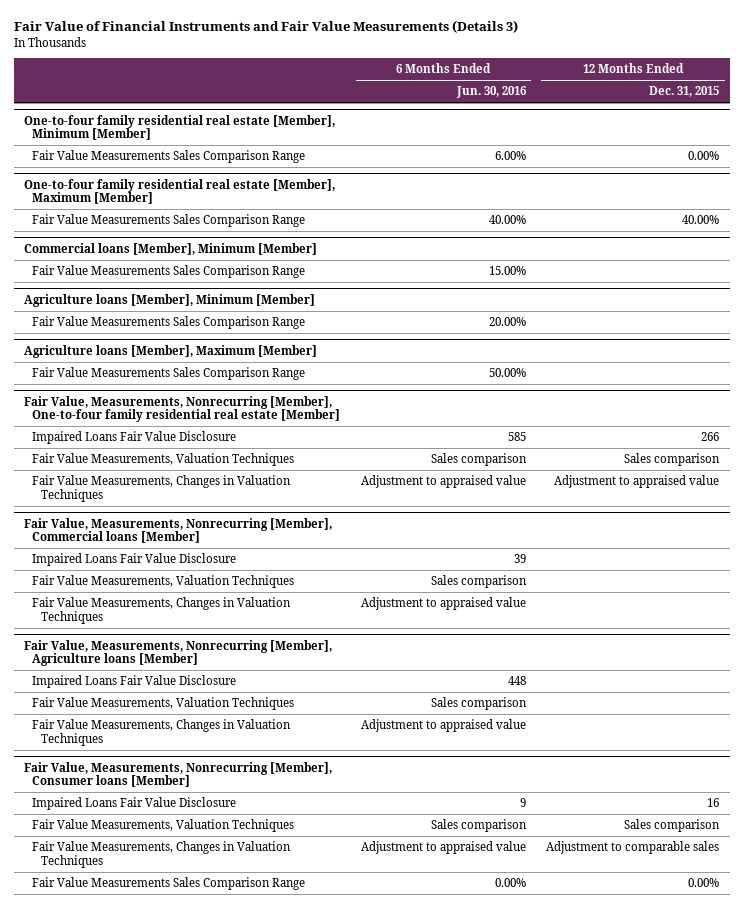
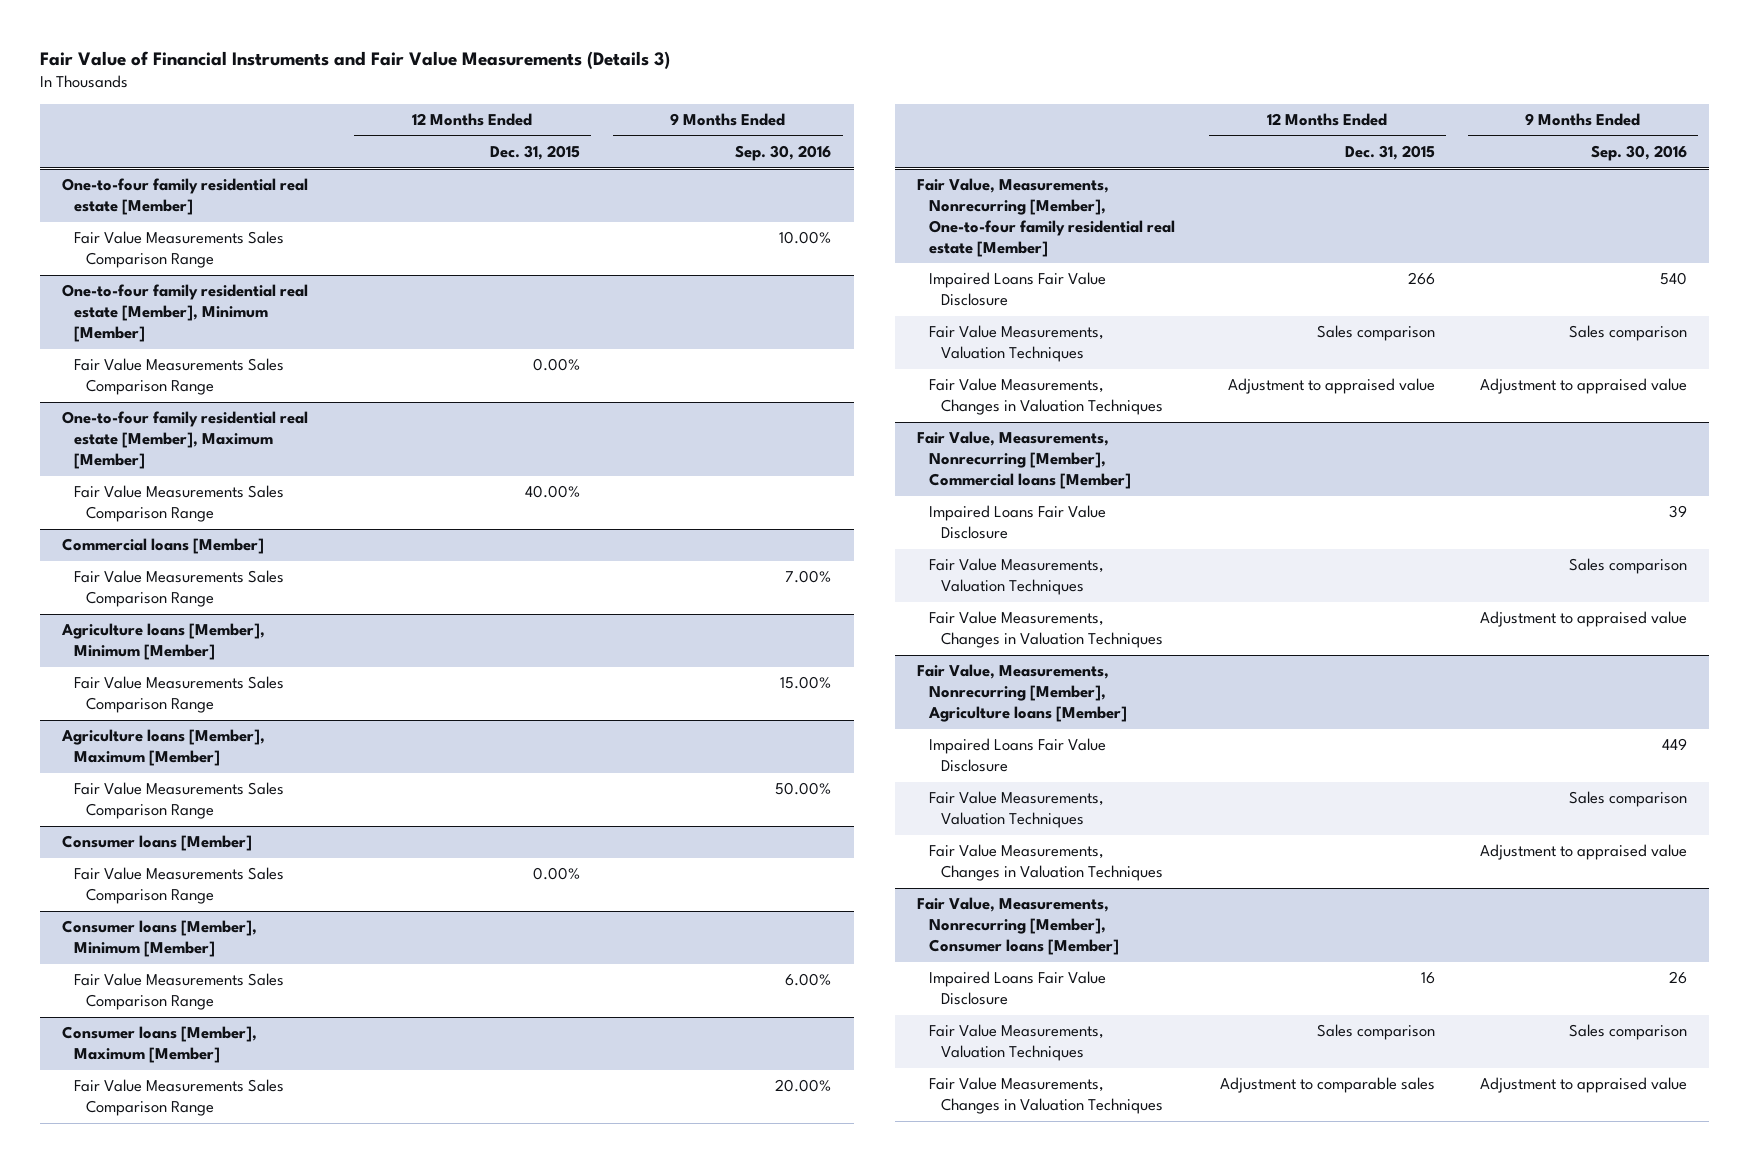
- | 6 Months Ended Jun. 30, 2016 | 12 Months Ended Dec. 31, 2015
+ | 12 Months Ended Dec. 31, 2015 | 9 Months Ended Sep. 30, 2016
+ One-to-four family residential real estate [Member]
+ Fair Value Measurements Sales Comparison Range | | 10.00%
- Commercial loans [Member], Minimum [Member]
+ Commercial loans [Member]
+ Consumer loans [Member]
+ Fair Value Measurements Sales Comparison Range | 0.00% |
+ Consumer loans [Member], Minimum [Member]
+ Fair Value Measurements Sales Comparison Range | | 6.00%
+ Consumer loans [Member], Maximum [Member]
+ Fair Value Measurements Sales Comparison Range | | 20.00%
@ Fair Value, Measurements, Nonrecurring [Member], Consumer loans [Member]
- Fair Value Measurements Sales Comparison Range | 0.00% | 0.00%

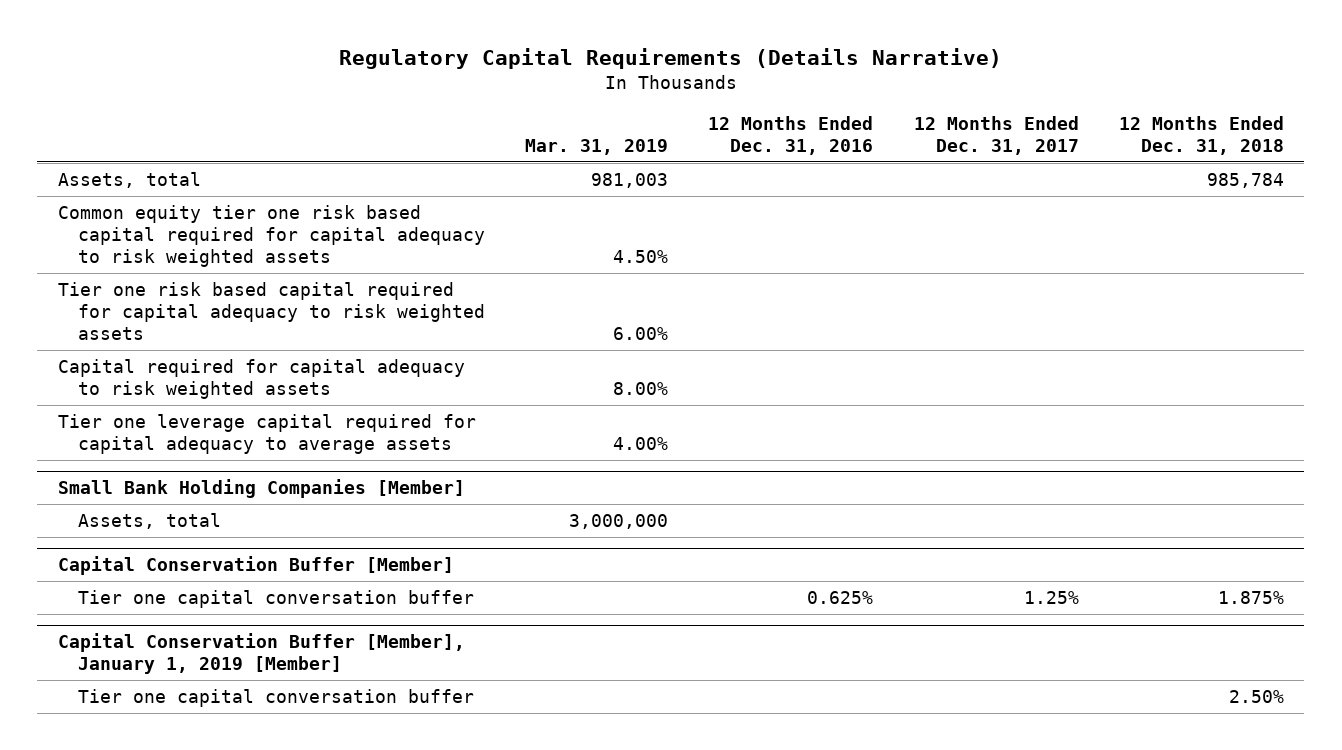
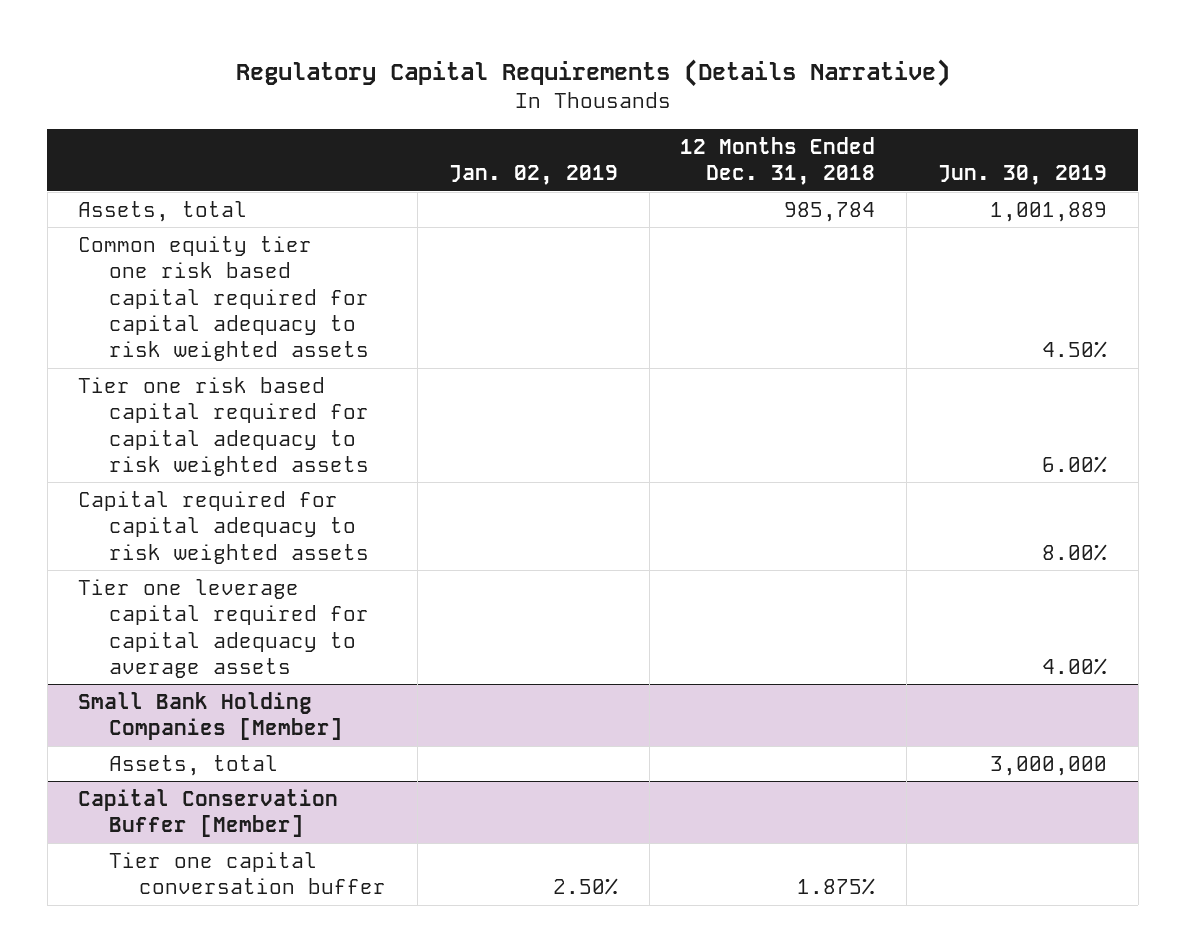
- | Mar. 31, 2019 | 12 Months Ended Dec. 31, 2016 | 12 Months Ended Dec. 31, 2017 | 12 Months Ended Dec. 31, 2018
+ | Jan. 02, 2019 | 12 Months Ended Dec. 31, 2018 | Jun. 30, 2019
- Capital Conservation Buffer [Member], January 1, 2019 [Member]
- Tier one capital conversation buffer | | | | 2.50%

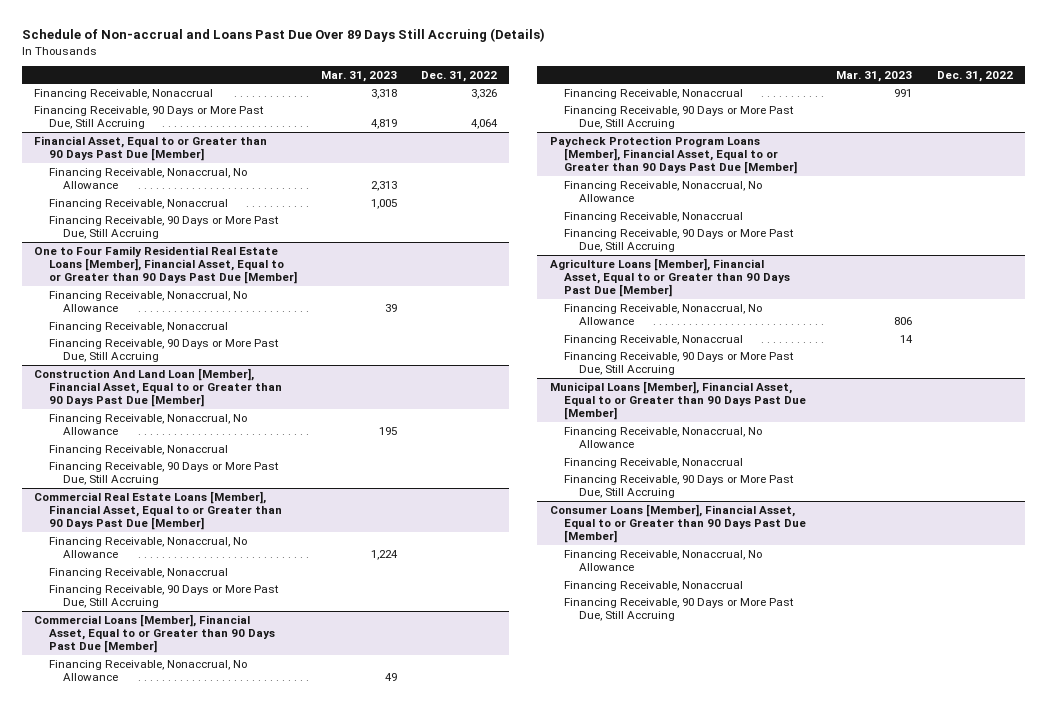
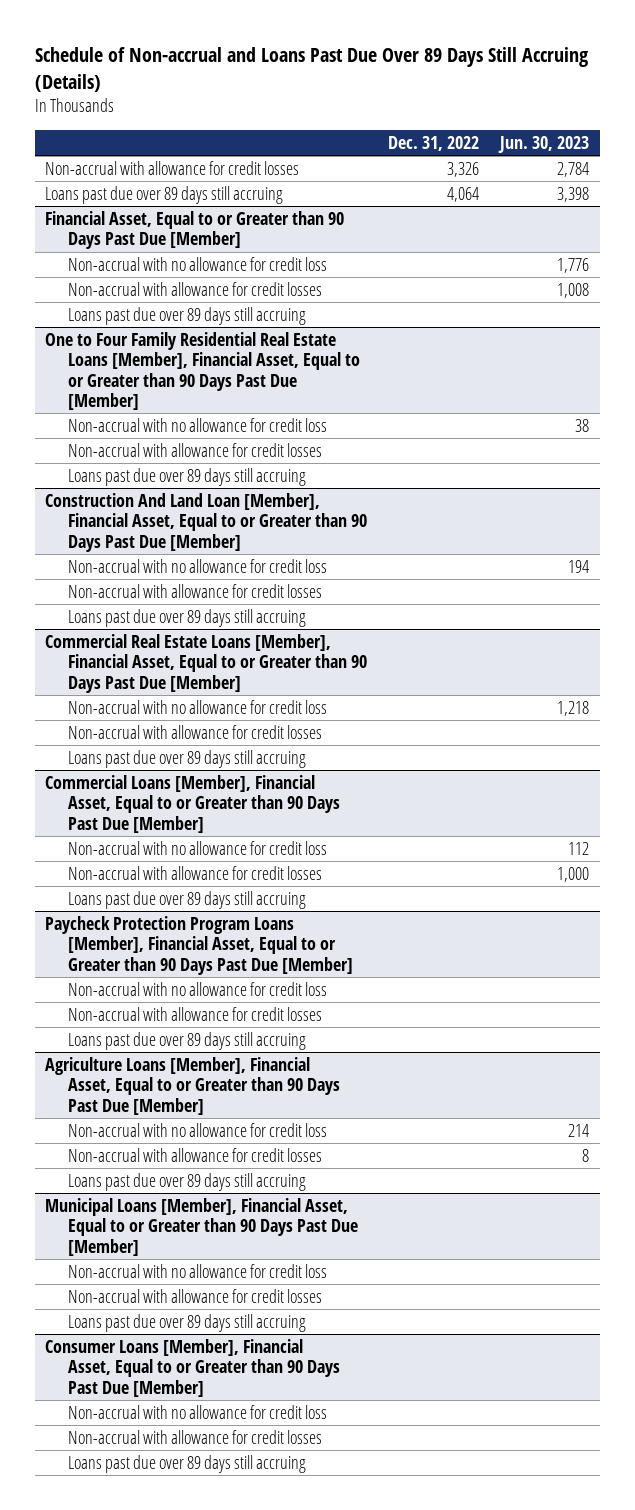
- | Mar. 31, 2023 | Dec. 31, 2022
+ | Dec. 31, 2022 | Jun. 30, 2023
- Financing Receivable, Nonaccrual | 3,318 | 3,326
- Financing Receivable, 90 Days or More Past Due, Still Accruing | 4,819 | 4,064
+ Non-accrual with allowance for credit losses | 3,326 | 2,784
+ Loans past due over 89 days still accruing | 4,064 | 3,398
@ Financial Asset, Equal to or Greater than 90 Days Past Due [Member]
- Financing Receivable, Nonaccrual, No Allowance | 2,313 |
- Financing Receivable, Nonaccrual | 1,005 |
- Financing Receivable, 90 Days or More Past Due, Still Accruing
+ Non-accrual with no allowance for credit loss | | 1,776
+ Non-accrual with allowance for credit losses | | 1,008
+ Loans past due over 89 days still accruing
@ One to Four Family Residential Real Estate Loans [Member], Financial Asset, Equal to or Greater than 90 Days Past Due [Member]
- Financing Receivable, Nonaccrual, No Allowance | 39 |
- Financing Receivable, Nonaccrual
- Financing Receivable, 90 Days or More Past Due, Still Accruing
+ Non-accrual with no allowance for credit loss | | 38
+ Non-accrual with allowance for credit losses
+ Loans past due over 89 days still accruing
@ Construction And Land Loan [Member], Financial Asset, Equal to or Greater than 90 Days Past Due [Member]
- Financing Receivable, Nonaccrual, No Allowance | 195 |
- Financing Receivable, Nonaccrual
- Financing Receivable, 90 Days or More Past Due, Still Accruing
+ Non-accrual with no allowance for credit loss | | 194
+ Non-accrual with allowance for credit losses
+ Loans past due over 89 days still accruing
@ Commercial Real Estate Loans [Member], Financial Asset, Equal to or Greater than 90 Days Past Due [Member]
- Financing Receivable, Nonaccrual, No Allowance | 1,224 |
- Financing Receivable, Nonaccrual
- Financing Receivable, 90 Days or More Past Due, Still Accruing
+ Non-accrual with no allowance for credit loss | | 1,218
+ Non-accrual with allowance for credit losses
+ Loans past due over 89 days still accruing
@ Commercial Loans [Member], Financial Asset, Equal to or Greater than 90 Days Past Due [Member]
- Financing Receivable, Nonaccrual, No Allowance | 49 |
- Financing Receivable, Nonaccrual | 991 |
- Financing Receivable, 90 Days or More Past Due, Still Accruing
+ Non-accrual with no allowance for credit loss | | 112
+ Non-accrual with allowance for credit losses | | 1,000
+ Loans past due over 89 days still accruing
@ Paycheck Protection Program Loans [Member], Financial Asset, Equal to or Greater than 90 Days Past Due [Member]
- Financing Receivable, Nonaccrual, No Allowance
- Financing Receivable, Nonaccrual
- Financing Receivable, 90 Days or More Past Due, Still Accruing
+ Non-accrual with no allowance for credit loss
+ Non-accrual with allowance for credit losses
+ Loans past due over 89 days still accruing
@ Agriculture Loans [Member], Financial Asset, Equal to or Greater than 90 Days Past Due [Member]
- Financing Receivable, Nonaccrual, No Allowance | 806 |
- Financing Receivable, Nonaccrual | 14 |
- Financing Receivable, 90 Days or More Past Due, Still Accruing
+ Non-accrual with no allowance for credit loss | | 214
+ Non-accrual with allowance for credit losses | | 8
+ Loans past due over 89 days still accruing
@ Municipal Loans [Member], Financial Asset, Equal to or Greater than 90 Days Past Due [Member]
- Financing Receivable, Nonaccrual, No Allowance
- Financing Receivable, Nonaccrual
- Financing Receivable, 90 Days or More Past Due, Still Accruing
+ Non-accrual with no allowance for credit loss
+ Non-accrual with allowance for credit losses
+ Loans past due over 89 days still accruing
@ Consumer Loans [Member], Financial Asset, Equal to or Greater than 90 Days Past Due [Member]
- Financing Receivable, Nonaccrual, No Allowance
- Financing Receivable, Nonaccrual
- Financing Receivable, 90 Days or More Past Due, Still Accruing
+ Non-accrual with no allowance for credit loss
+ Non-accrual with allowance for credit losses
+ Loans past due over 89 days still accruing

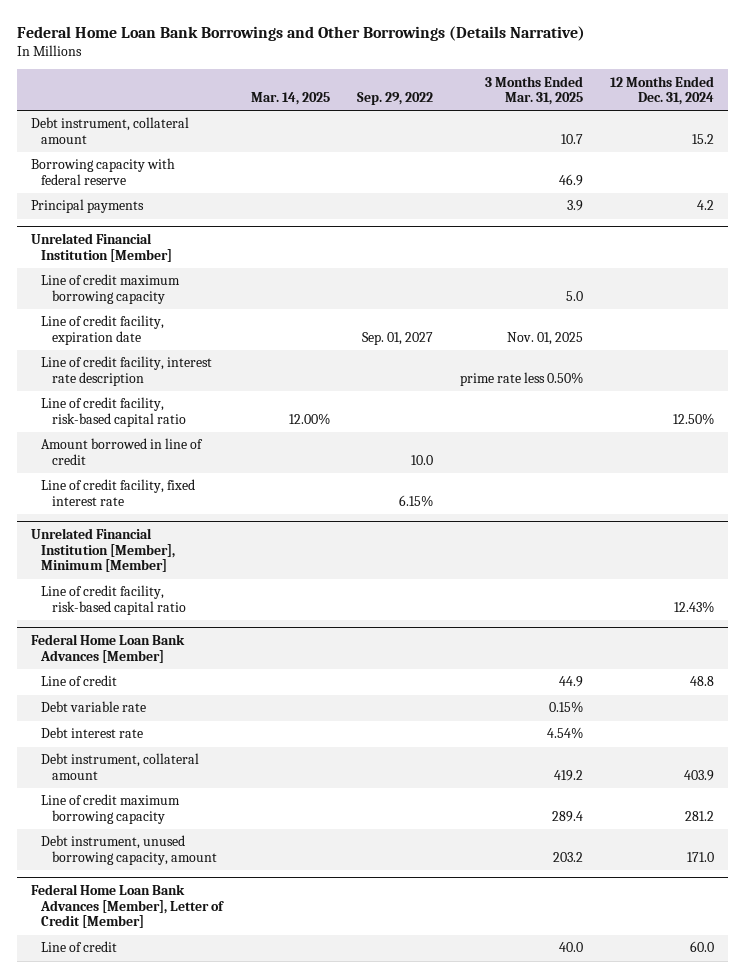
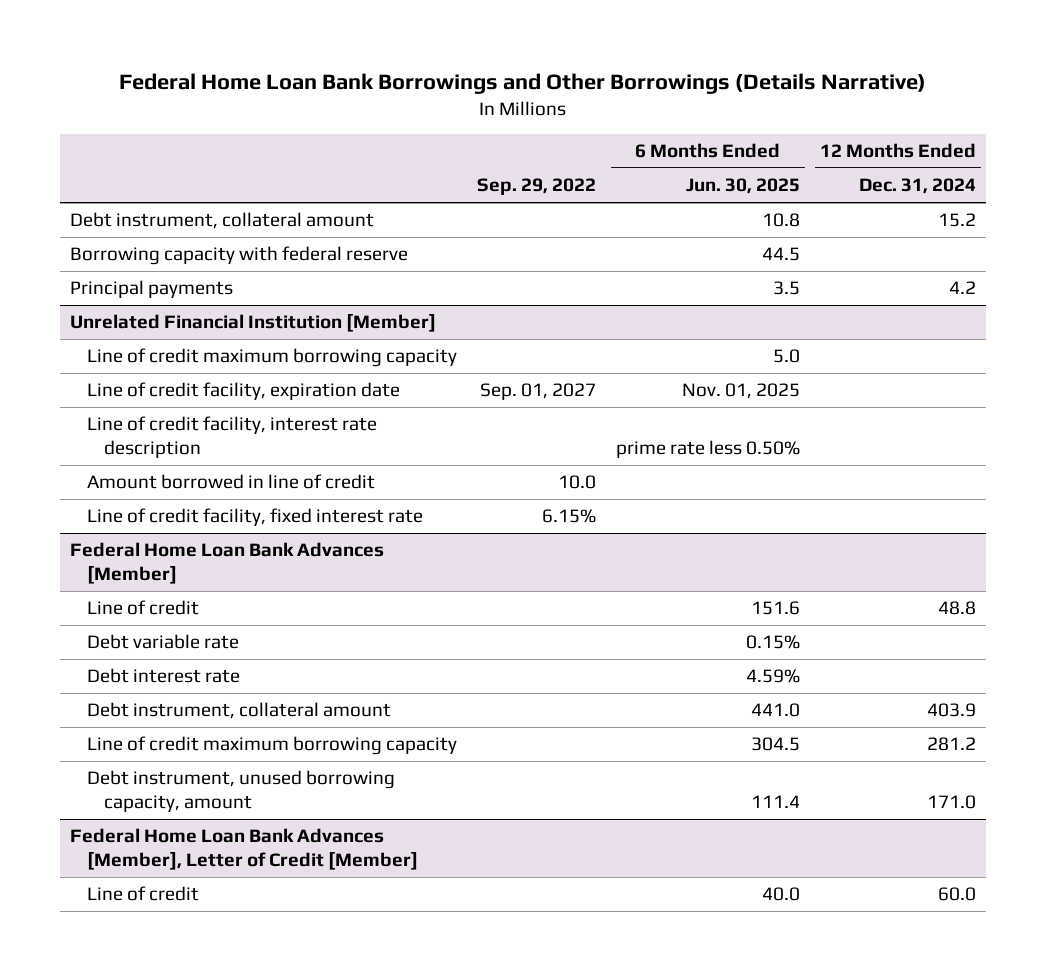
- | Mar. 14, 2025 | Sep. 29, 2022 | 3 Months Ended Mar. 31, 2025 | 12 Months Ended Dec. 31, 2024
+ | Sep. 29, 2022 | 6 Months Ended Jun. 30, 2025 | 12 Months Ended Dec. 31, 2024
@ Unrelated Financial Institution [Member]
- Line of credit facility, risk-based capital ratio | 12.00% | | | 12.50%
- Unrelated Financial Institution [Member], Minimum [Member]
- Line of credit facility, risk-based capital ratio | | | | 12.43%

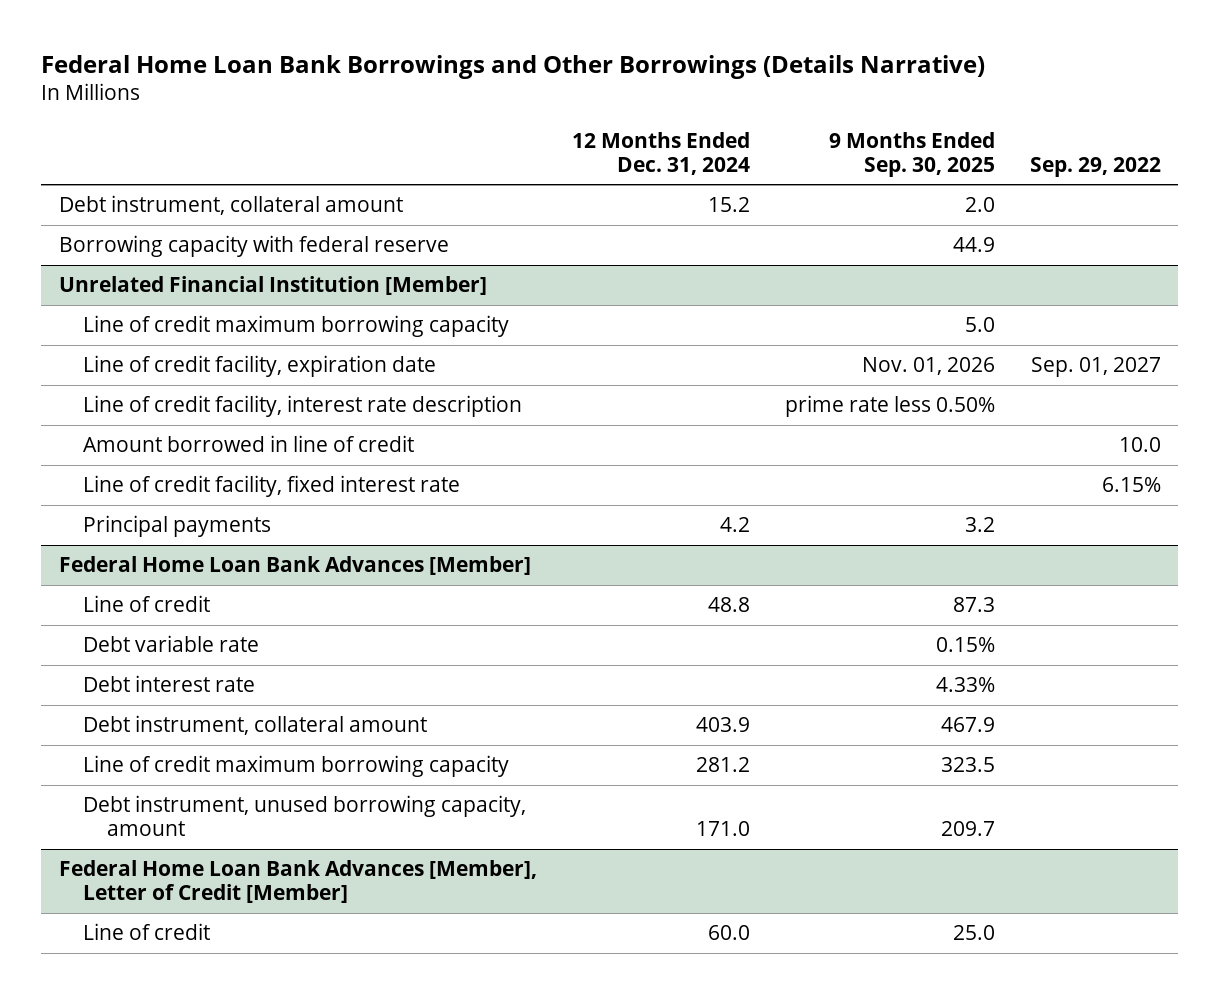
- | Sep. 29, 2022 | 6 Months Ended Jun. 30, 2025 | 12 Months Ended Dec. 31, 2024
+ | 12 Months Ended Dec. 31, 2024 | 9 Months Ended Sep. 30, 2025 | Sep. 29, 2022
- Principal payments | | 3.5 | 4.2
@ Unrelated Financial Institution [Member]
+ Principal payments | 4.2 | 3.2 |

